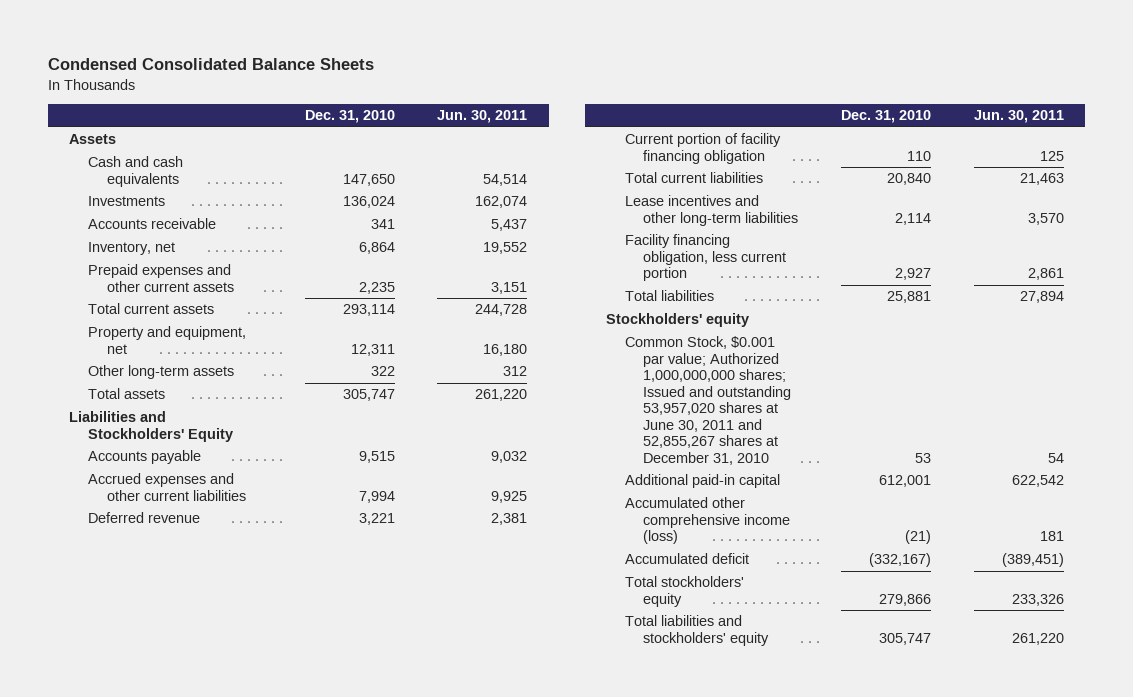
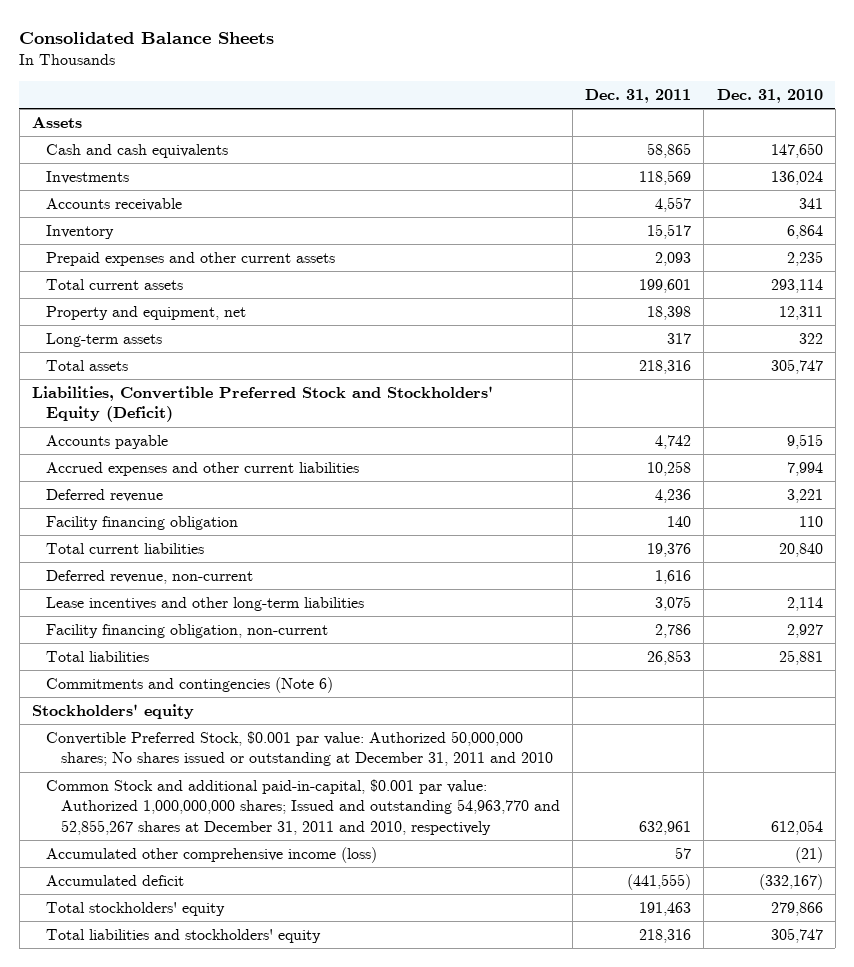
- Condensed Consolidated Balance Sheets
+ Consolidated Balance Sheets
- | Dec. 31, 2010 | Jun. 30, 2011
+ | Dec. 31, 2011 | Dec. 31, 2010
- Inventory, net | 6,864 | 19,552
+ Inventory | 15,517 | 6,864
- Other long-term assets | 322 | 312
+ Long-term assets | 317 | 322
- Liabilities and Stockholders' Equity
+ Liabilities, Convertible Preferred Stock and Stockholders' Equity (Deficit)
- Current portion of facility financing obligation | 110 | 125
+ Facility financing obligation | 140 | 110
+ Deferred revenue, non-current | 1,616 |
- Facility financing obligation, less current portion | 2,927 | 2,861
+ Facility financing obligation, non-current | 2,786 | 2,927
+ Commitments and contingencies (Note 6)
- Common Stock, $0.001 par value; Authorized 1,000,000,000 shares; Issued and outstanding 53,957,020 shares at June 30, 2011 and 52,855,267 shares at December 31, 2010 | 53 | 54
- Additional paid-in capital | 612,001 | 622,542
+ Convertible Preferred Stock, $0.001 par value: Authorized 50,000,000 shares; No shares issued or outstanding at December 31, 2011 and 2010
+ Common Stock and additional paid-in-capital, $0.001 par value: Authorized 1,000,000,000 shares; Issued and outstanding 54,963,770 and 52,855,267 shares at December 31, 2011 and 2010, respectively | 632,961 | 612,054

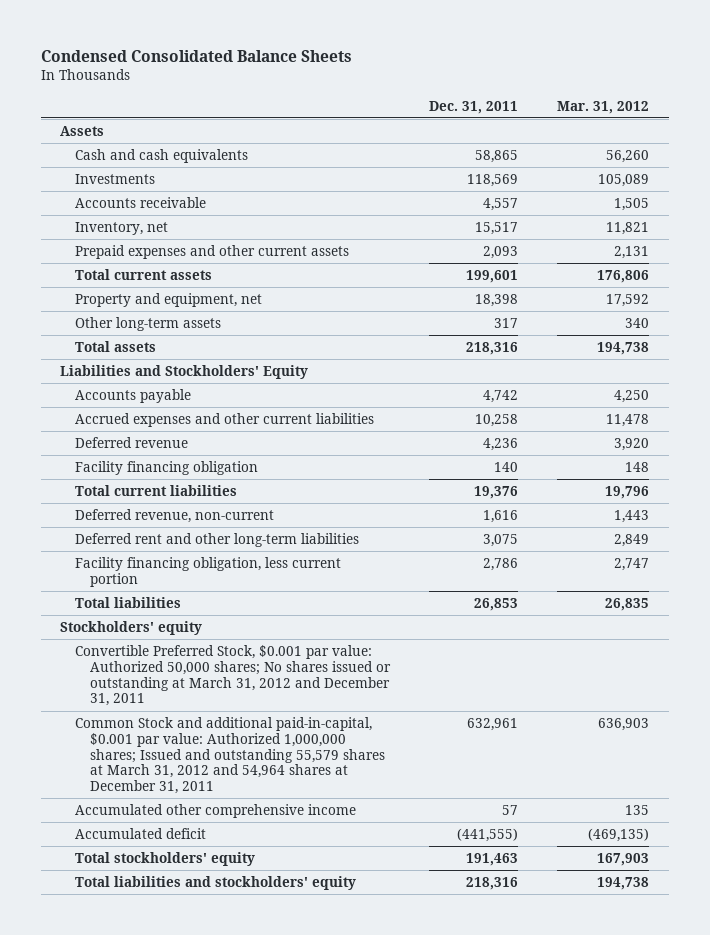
- Consolidated Balance Sheets
+ Condensed Consolidated Balance Sheets
- | Dec. 31, 2011 | Dec. 31, 2010
+ | Dec. 31, 2011 | Mar. 31, 2012
- Inventory | 15,517 | 6,864
+ Inventory, net | 15,517 | 11,821
- Long-term assets | 317 | 322
+ Other long-term assets | 317 | 340
- Liabilities, Convertible Preferred Stock and Stockholders' Equity (Deficit)
+ Liabilities and Stockholders' Equity
- Lease incentives and other long-term liabilities | 3,075 | 2,114
- Facility financing obligation, non-current | 2,786 | 2,927
+ Deferred rent and other long-term liabilities | 3,075 | 2,849
+ Facility financing obligation, less current portion | 2,786 | 2,747
- Commitments and contingencies (Note 6)
- Convertible Preferred Stock, $0.001 par value: Authorized 50,000,000 shares; No shares issued or outstanding at December 31, 2011 and 2010
- Common Stock and additional paid-in-capital, $0.001 par value: Authorized 1,000,000,000 shares; Issued and outstanding 54,963,770 and 52,855,267 shares at December 31, 2011 and 2010, respectively | 632,961 | 612,054
- Accumulated other comprehensive income (loss) | 57 | (21)
+ Convertible Preferred Stock, $0.001 par value: Authorized 50,000 shares; No shares issued or outstanding at March 31, 2012 and December 31, 2011
+ Common Stock and additional paid-in-capital, $0.001 par value: Authorized 1,000,000 shares; Issued and outstanding 55,579 shares at March 31, 2012 and 54,964 shares at December 31, 2011 | 632,961 | 636,903
+ Accumulated other comprehensive income | 57 | 135

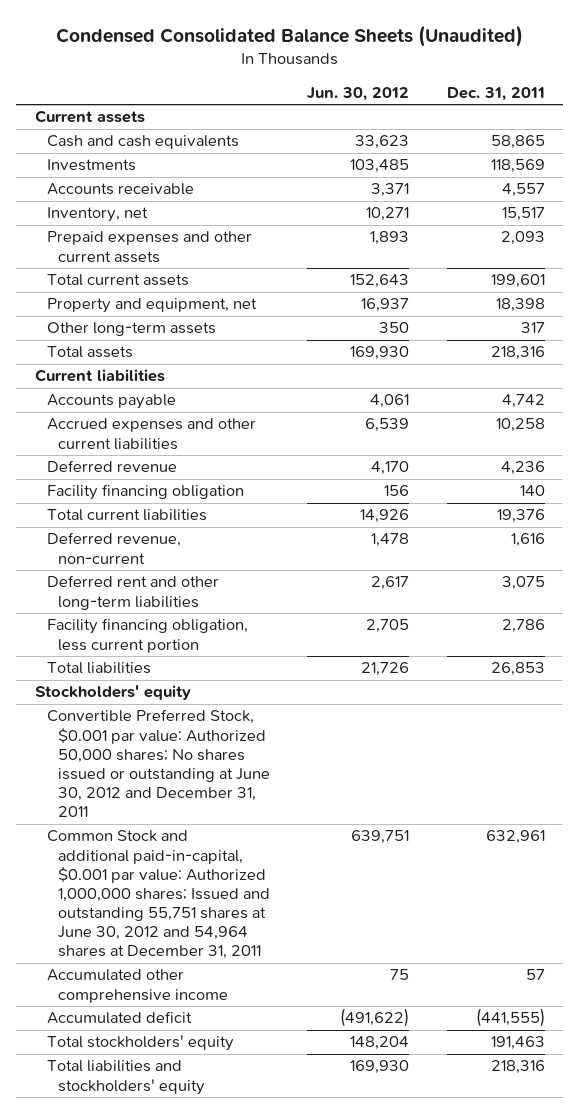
- Condensed Consolidated Balance Sheets
+ Condensed Consolidated Balance Sheets (Unaudited)
- | Dec. 31, 2011 | Mar. 31, 2012
+ | Jun. 30, 2012 | Dec. 31, 2011
- Assets
+ Current assets
- Liabilities and Stockholders' Equity
+ Current liabilities
- Convertible Preferred Stock, $0.001 par value: Authorized 50,000 shares; No shares issued or outstanding at March 31, 2012 and December 31, 2011
- Common Stock and additional paid-in-capital, $0.001 par value: Authorized 1,000,000 shares; Issued and outstanding 55,579 shares at March 31, 2012 and 54,964 shares at December 31, 2011 | 632,961 | 636,903
+ Convertible Preferred Stock, $0.001 par value: Authorized 50,000 shares; No shares issued or outstanding at June 30, 2012 and December 31, 2011
+ Common Stock and additional paid-in-capital, $0.001 par value: Authorized 1,000,000 shares; Issued and outstanding 55,751 shares at June 30, 2012 and 54,964 shares at December 31, 2011 | 639,751 | 632,961

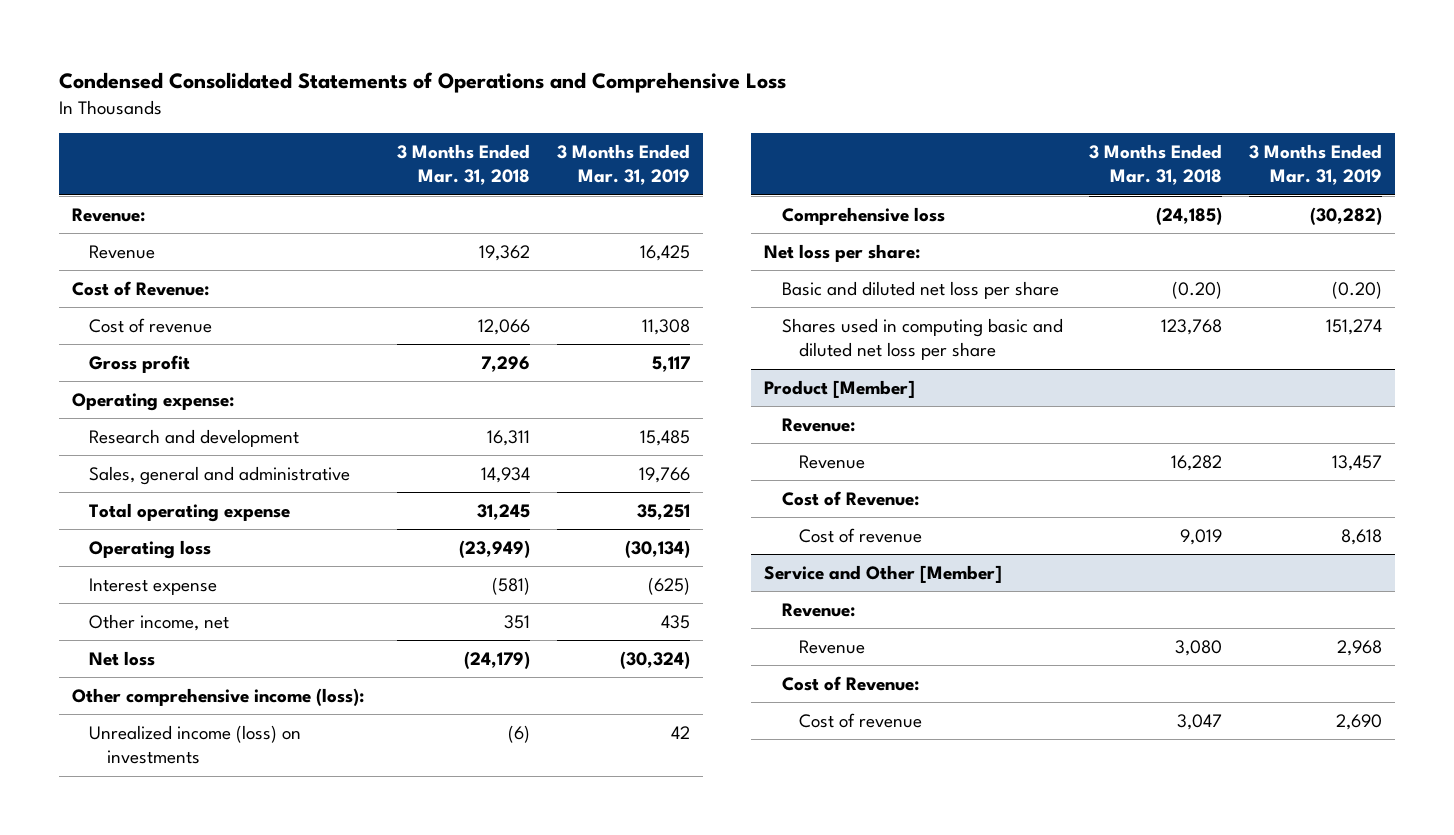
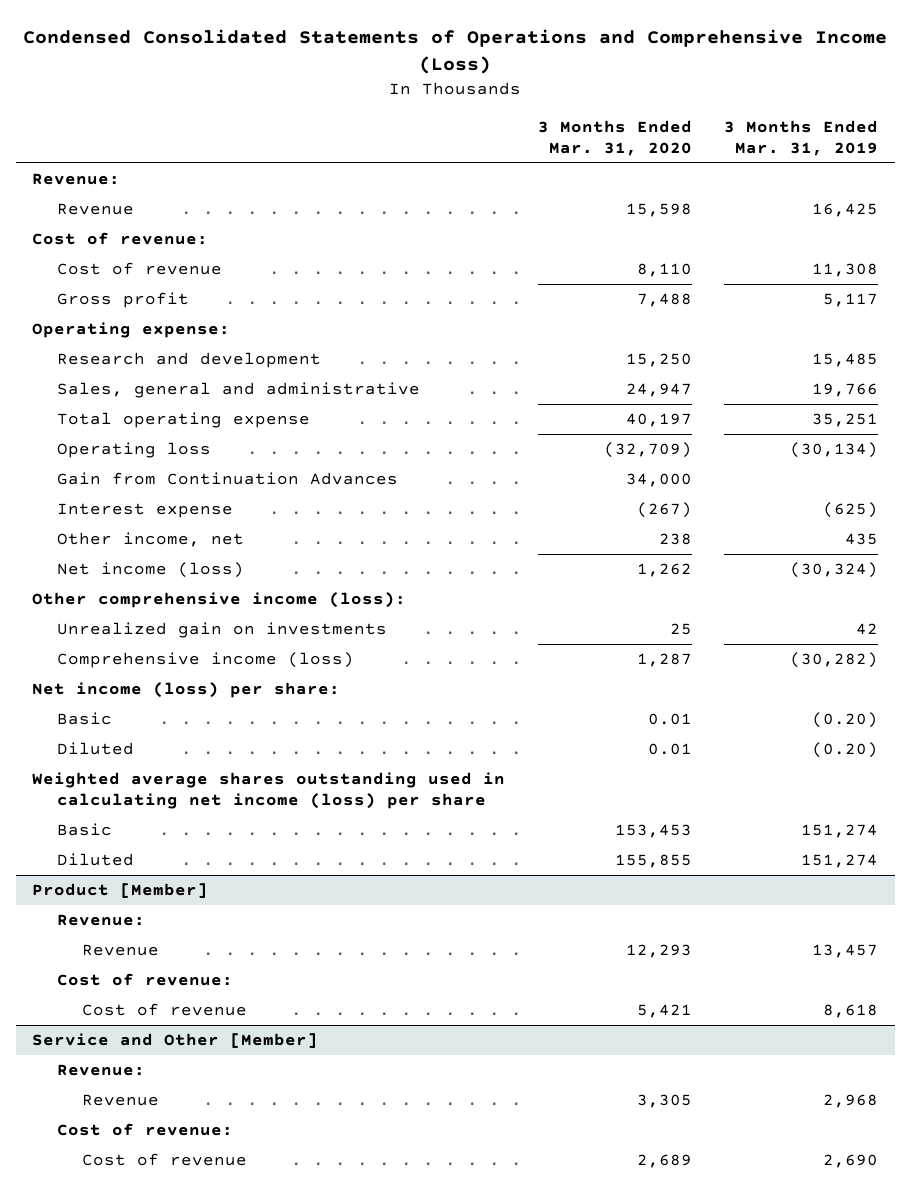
- Condensed Consolidated Statements of Operations and Comprehensive Loss
+ Condensed Consolidated Statements of Operations and Comprehensive Income (Loss)
- | 3 Months Ended Mar. 31, 2018 | 3 Months Ended Mar. 31, 2019
+ | 3 Months Ended Mar. 31, 2020 | 3 Months Ended Mar. 31, 2019
- Cost of Revenue:
+ Cost of revenue:
+ Gain from Continuation Advances | 34,000 |
- Net loss | (24,179) | (30,324)
+ Net income (loss) | 1,262 | (30,324)
- Unrealized income (loss) on investments | (6) | 42
- Comprehensive loss | (24,185) | (30,282)
- Net loss per share:
- Basic and diluted net loss per share | (0.20) | (0.20)
- Shares used in computing basic and diluted net loss per share | 123,768 | 151,274
+ Unrealized gain on investments | 25 | 42
+ Comprehensive income (loss) | 1,287 | (30,282)
+ Net income (loss) per share:
+ Basic | 0.01 | (0.20)
+ Diluted | 0.01 | (0.20)
+ Weighted average shares outstanding used in calculating net income (loss) per share
+ Basic | 153,453 | 151,274
+ Diluted | 155,855 | 151,274
@ Product [Member]
- Cost of Revenue:
+ Cost of revenue:
@ Service and Other [Member]
- Cost of Revenue:
+ Cost of revenue:

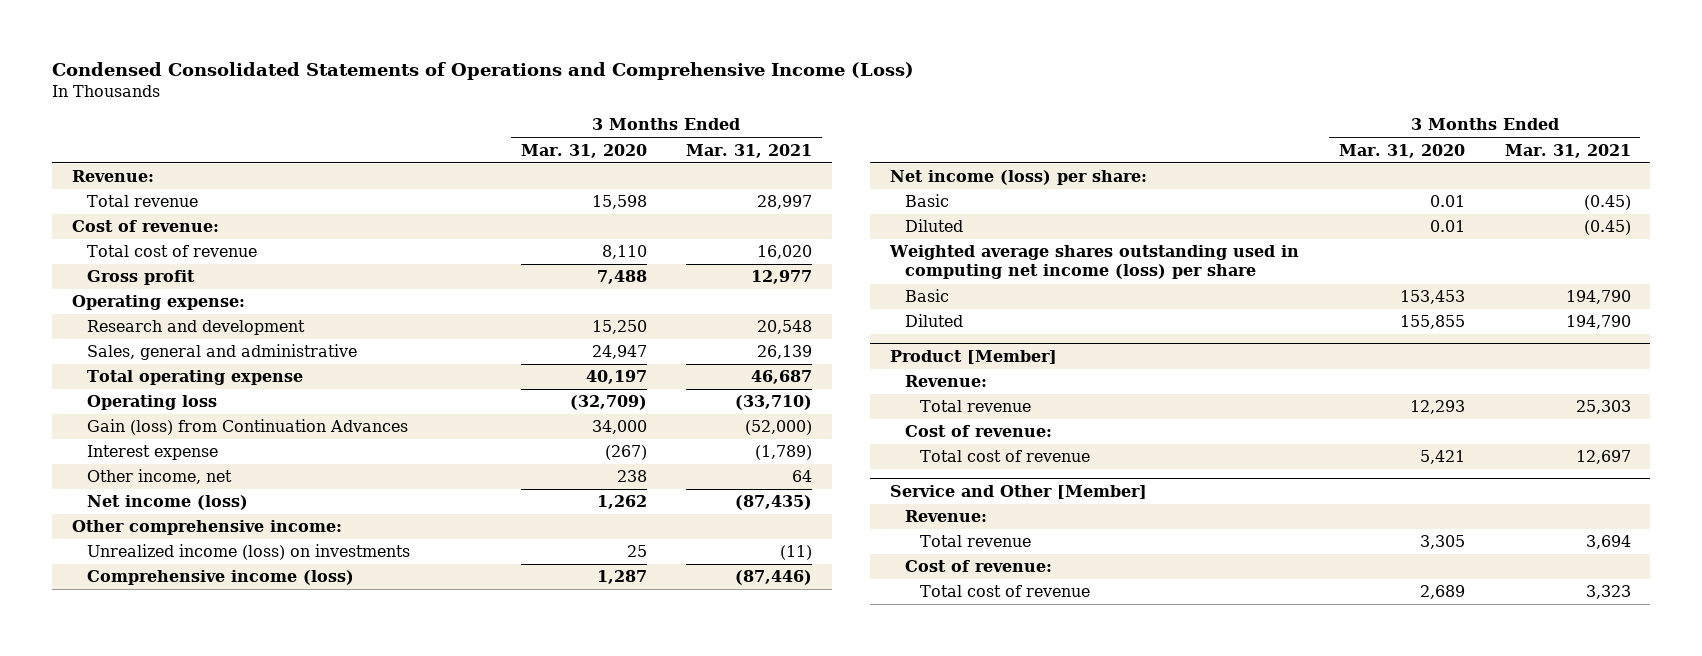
- | 3 Months Ended Mar. 31, 2020 | 3 Months Ended Mar. 31, 2019
+ | 3 Months Ended Mar. 31, 2020 | 3 Months Ended Mar. 31, 2021
- Revenue | 15,598 | 16,425
+ Total revenue | 15,598 | 28,997
- Cost of revenue | 8,110 | 11,308
+ Total cost of revenue | 8,110 | 16,020
- Gain from Continuation Advances | 34,000 |
+ Gain (loss) from Continuation Advances | 34,000 | (52,000)
- Other comprehensive income (loss):
- Unrealized gain on investments | 25 | 42
+ Other comprehensive income:
+ Unrealized income (loss) on investments | 25 | (11)
- Weighted average shares outstanding used in calculating net income (loss) per share
+ Weighted average shares outstanding used in computing net income (loss) per share
@ Product [Member]
- Revenue | 12,293 | 13,457
+ Total revenue | 12,293 | 25,303
- Cost of revenue | 5,421 | 8,618
+ Total cost of revenue | 5,421 | 12,697
@ Service and Other [Member]
- Revenue | 3,305 | 2,968
+ Total revenue | 3,305 | 3,694
- Cost of revenue | 2,689 | 2,690
+ Total cost of revenue | 2,689 | 3,323

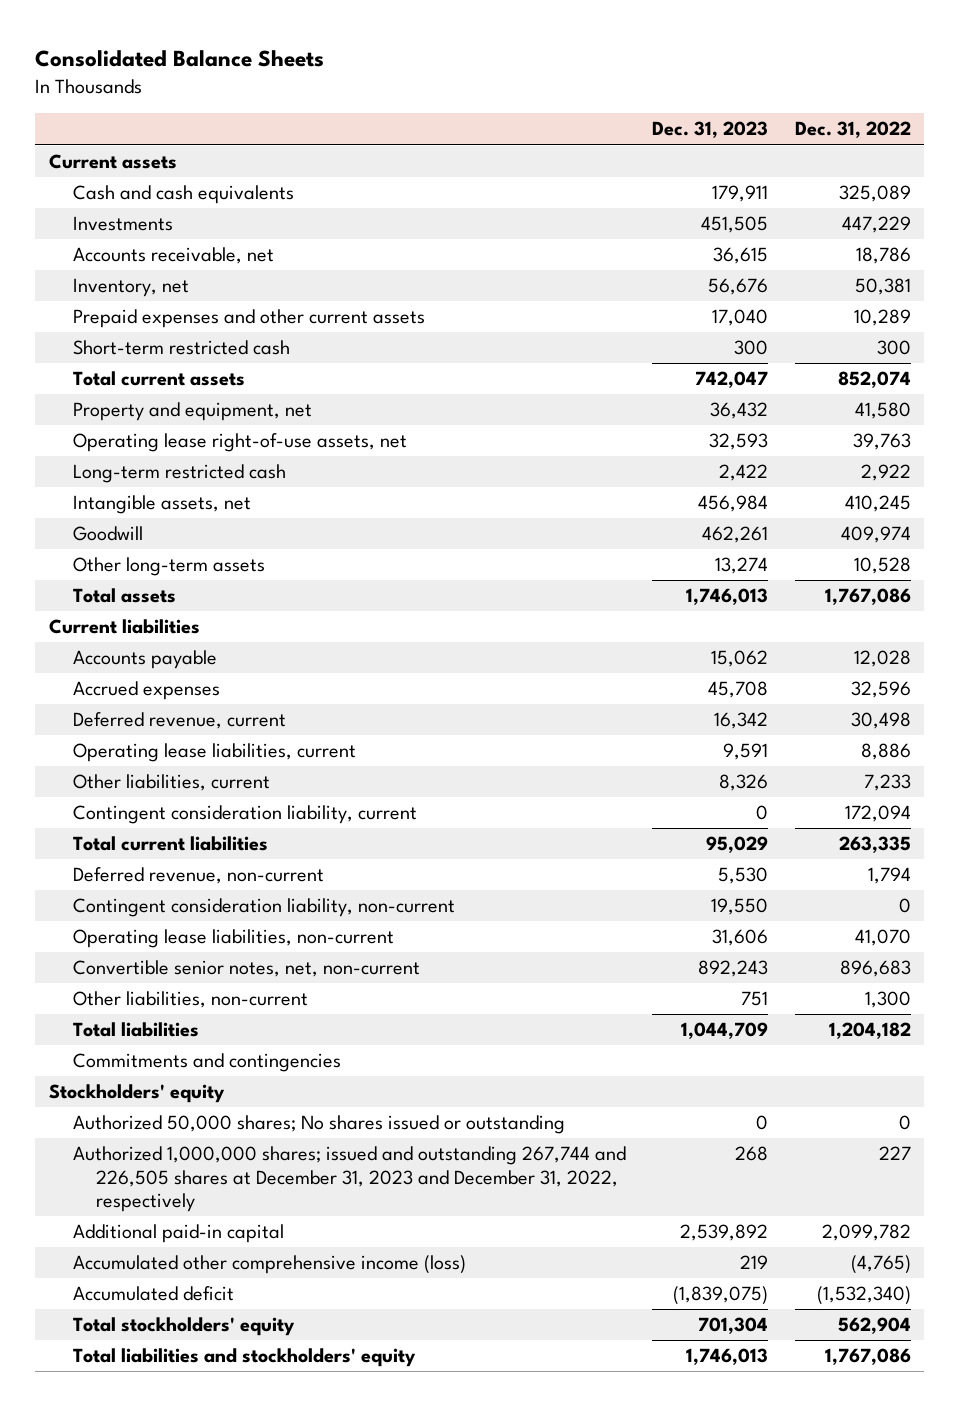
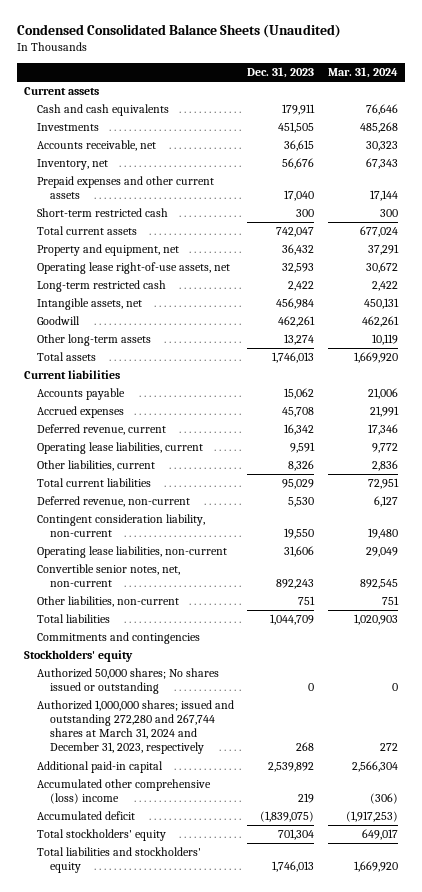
- Consolidated Balance Sheets
+ Condensed Consolidated Balance Sheets (Unaudited)
- | Dec. 31, 2023 | Dec. 31, 2022
+ | Dec. 31, 2023 | Mar. 31, 2024
- Contingent consideration liability, current | 0 | 172,094
- Authorized 1,000,000 shares; issued and outstanding 267,744 and 226,505 shares at December 31, 2023 and December 31, 2022, respectively | 268 | 227
+ Authorized 1,000,000 shares; issued and outstanding 272,280 and 267,744 shares at March 31, 2024 and December 31, 2023, respectively | 268 | 272
- Accumulated other comprehensive income (loss) | 219 | (4,765)
+ Accumulated other comprehensive (loss) income | 219 | (306)

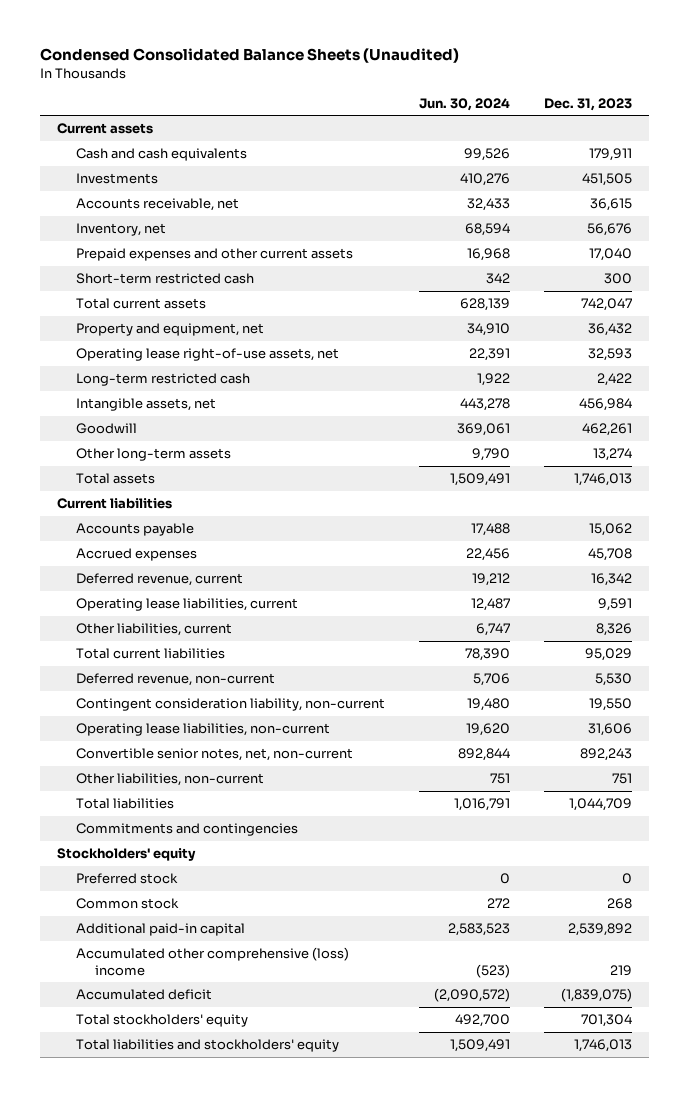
- | Dec. 31, 2023 | Mar. 31, 2024
+ | Jun. 30, 2024 | Dec. 31, 2023
- Authorized 50,000 shares; No shares issued or outstanding | 0 | 0
- Authorized 1,000,000 shares; issued and outstanding 272,280 and 267,744 shares at March 31, 2024 and December 31, 2023, respectively | 268 | 272
+ Preferred stock | 0 | 0
+ Common stock | 272 | 268

